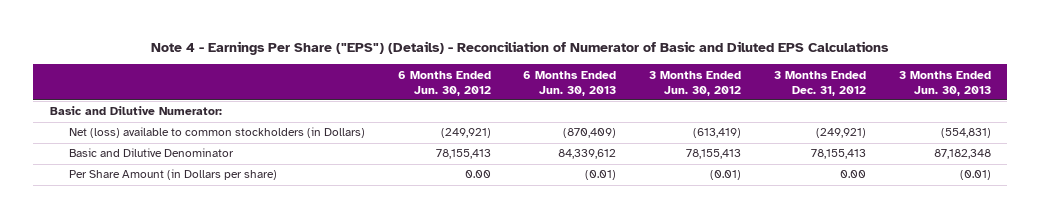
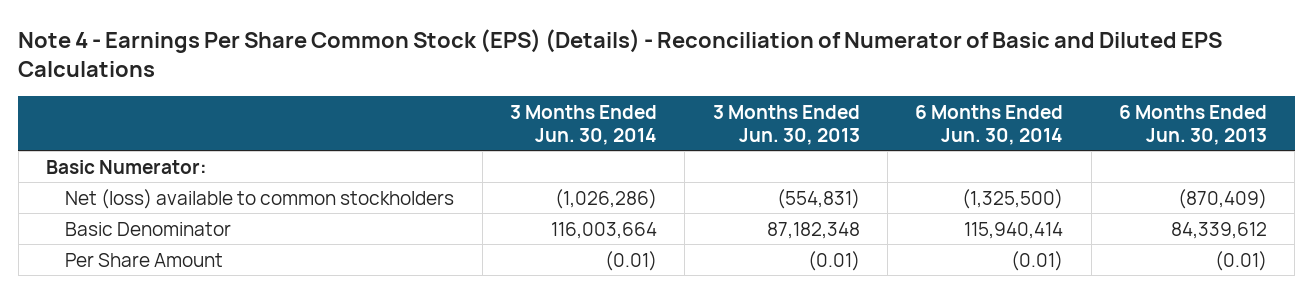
- Note 4 - Earnings Per Share ("EPS") (Details) - Reconciliation of Numerator of Basic and Diluted EPS Calculations
+ Note 4 - Earnings Per Share Common Stock (EPS) (Details) - Reconciliation of Numerator of Basic and Diluted EPS Calculations
- | 6 Months Ended Jun. 30, 2012 | 6 Months Ended Jun. 30, 2013 | 3 Months Ended Jun. 30, 2012 | 3 Months Ended Dec. 31, 2012 | 3 Months Ended Jun. 30, 2013
+ | 3 Months Ended Jun. 30, 2014 | 3 Months Ended Jun. 30, 2013 | 6 Months Ended Jun. 30, 2014 | 6 Months Ended Jun. 30, 2013
- Basic and Dilutive Numerator:
- Net (loss) available to common stockholders (in Dollars) | (249,921) | (870,409) | (613,419) | (249,921) | (554,831)
- Basic and Dilutive Denominator | 78,155,413 | 84,339,612 | 78,155,413 | 78,155,413 | 87,182,348
- Per Share Amount (in Dollars per share) | 0.00 | (0.01) | (0.01) | 0.00 | (0.01)
+ Basic Numerator:
+ Net (loss) available to common stockholders | (1,026,286) | (554,831) | (1,325,500) | (870,409)
+ Basic Denominator | 116,003,664 | 87,182,348 | 115,940,414 | 84,339,612
+ Per Share Amount | (0.01) | (0.01) | (0.01) | (0.01)

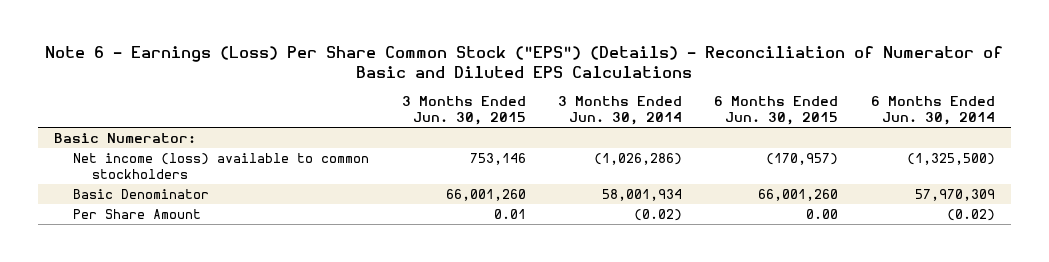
- Note 4 - Earnings Per Share Common Stock (EPS) (Details) - Reconciliation of Numerator of Basic and Diluted EPS Calculations
+ Note 6 - Earnings (Loss) Per Share Common Stock ("EPS") (Details) - Reconciliation of Numerator of Basic and Diluted EPS Calculations
- | 3 Months Ended Jun. 30, 2014 | 3 Months Ended Jun. 30, 2013 | 6 Months Ended Jun. 30, 2014 | 6 Months Ended Jun. 30, 2013
+ | 3 Months Ended Jun. 30, 2015 | 3 Months Ended Jun. 30, 2014 | 6 Months Ended Jun. 30, 2015 | 6 Months Ended Jun. 30, 2014
- Net (loss) available to common stockholders | (1,026,286) | (554,831) | (1,325,500) | (870,409)
- Basic Denominator | 116,003,664 | 87,182,348 | 115,940,414 | 84,339,612
- Per Share Amount | (0.01) | (0.01) | (0.01) | (0.01)
+ Net income (loss) available to common stockholders | 753,146 | (1,026,286) | (170,957) | (1,325,500)
+ Basic Denominator | 66,001,260 | 58,001,934 | 66,001,260 | 57,970,309
+ Per Share Amount | 0.01 | (0.02) | 0.00 | (0.02)

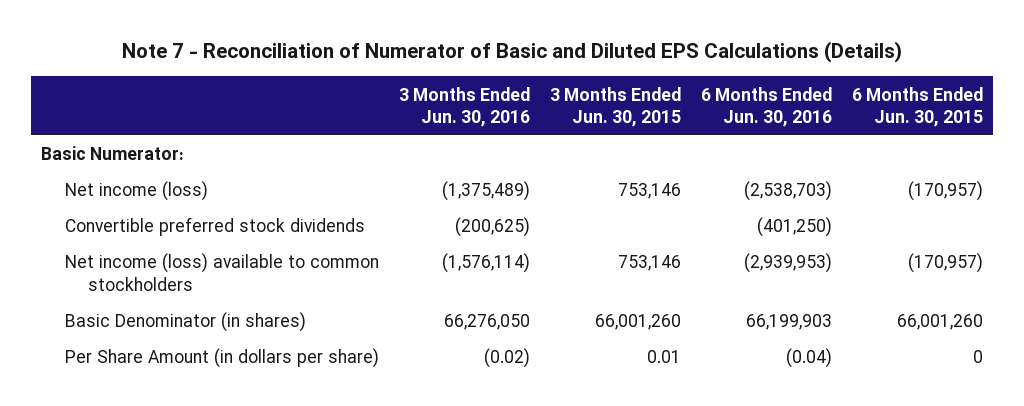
- Note 6 - Earnings (Loss) Per Share Common Stock ("EPS") (Details) - Reconciliation of Numerator of Basic and Diluted EPS Calculations
+ Note 7 - Reconciliation of Numerator of Basic and Diluted EPS Calculations (Details)
- | 3 Months Ended Jun. 30, 2015 | 3 Months Ended Jun. 30, 2014 | 6 Months Ended Jun. 30, 2015 | 6 Months Ended Jun. 30, 2014
+ | 3 Months Ended Jun. 30, 2016 | 3 Months Ended Jun. 30, 2015 | 6 Months Ended Jun. 30, 2016 | 6 Months Ended Jun. 30, 2015
+ Net income (loss) | (1,375,489) | 753,146 | (2,538,703) | (170,957)
+ Convertible preferred stock dividends | (200,625) | | (401,250) |
- Basic Denominator | 66,001,260 | 58,001,934 | 66,001,260 | 57,970,309
- Per Share Amount | 0.01 | (0.02) | 0.00 | (0.02)
+ Basic Denominator (in shares) | 66,276,050 | 66,001,260 | 66,199,903 | 66,001,260
+ Per Share Amount (in dollars per share) | (0.02) | 0.01 | (0.04) | 0

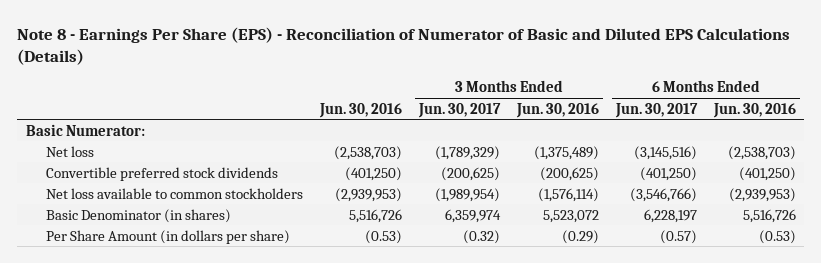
- Note 7 - Reconciliation of Numerator of Basic and Diluted EPS Calculations (Details)
+ Note 8 - Earnings Per Share (EPS) - Reconciliation of Numerator of Basic and Diluted EPS Calculations (Details)
- | 3 Months Ended Jun. 30, 2016 | 3 Months Ended Jun. 30, 2015 | 6 Months Ended Jun. 30, 2016 | 6 Months Ended Jun. 30, 2015
+ | Jun. 30, 2016 | 3 Months Ended Jun. 30, 2017 | 3 Months Ended Jun. 30, 2016 | 6 Months Ended Jun. 30, 2017 | 6 Months Ended Jun. 30, 2016
- Net income (loss) | (1,375,489) | 753,146 | (2,538,703) | (170,957)
+ Net loss | (2,538,703) | (1,789,329) | (1,375,489) | (3,145,516) | (2,538,703)
- Net income (loss) available to common stockholders | (1,576,114) | 753,146 | (2,939,953) | (170,957)
- Basic Denominator (in shares) | 66,276,050 | 66,001,260 | 66,199,903 | 66,001,260
- Per Share Amount (in dollars per share) | (0.02) | 0.01 | (0.04) | 0
+ Net loss available to common stockholders | (2,939,953) | (1,989,954) | (1,576,114) | (3,546,766) | (2,939,953)
+ Basic Denominator (in shares) | 5,516,726 | 6,359,974 | 5,523,072 | 6,228,197 | 5,516,726
+ Per Share Amount (in dollars per share) | (0.53) | (0.32) | (0.29) | (0.57) | (0.53)

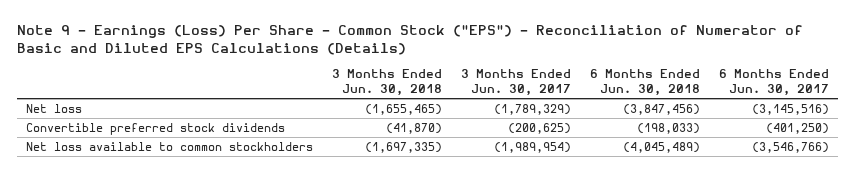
- Note 8 - Earnings Per Share (EPS) - Reconciliation of Numerator of Basic and Diluted EPS Calculations (Details)
+ Note 9 - Earnings (Loss) Per Share - Common Stock ("EPS") - Reconciliation of Numerator of Basic and Diluted EPS Calculations (Details)
- | Jun. 30, 2016 | 3 Months Ended Jun. 30, 2017 | 3 Months Ended Jun. 30, 2016 | 6 Months Ended Jun. 30, 2017 | 6 Months Ended Jun. 30, 2016
+ | 3 Months Ended Jun. 30, 2018 | 3 Months Ended Jun. 30, 2017 | 6 Months Ended Jun. 30, 2018 | 6 Months Ended Jun. 30, 2017
- Basic Numerator:
- Basic Denominator (in shares) | 5,516,726 | 6,359,974 | 5,523,072 | 6,228,197 | 5,516,726
- Per Share Amount (in dollars per share) | (0.53) | (0.32) | (0.29) | (0.57) | (0.53)

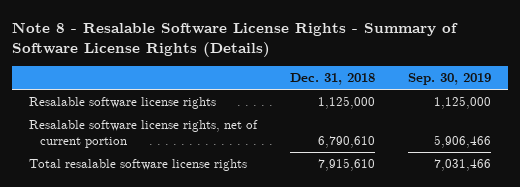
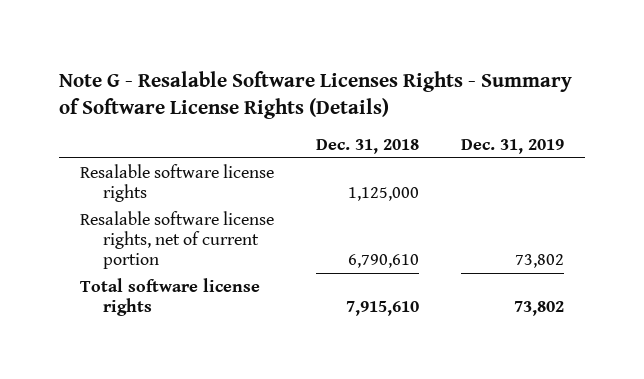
- Note 8 - Resalable Software License Rights - Summary of Software License Rights (Details)
+ Note G - Resalable Software Licenses Rights - Summary of Software License Rights (Details)
- | Dec. 31, 2018 | Sep. 30, 2019
+ | Dec. 31, 2018 | Dec. 31, 2019
- Total resalable software license rights | 7,915,610 | 7,031,466
+ Total software license rights | 7,915,610 | 73,802

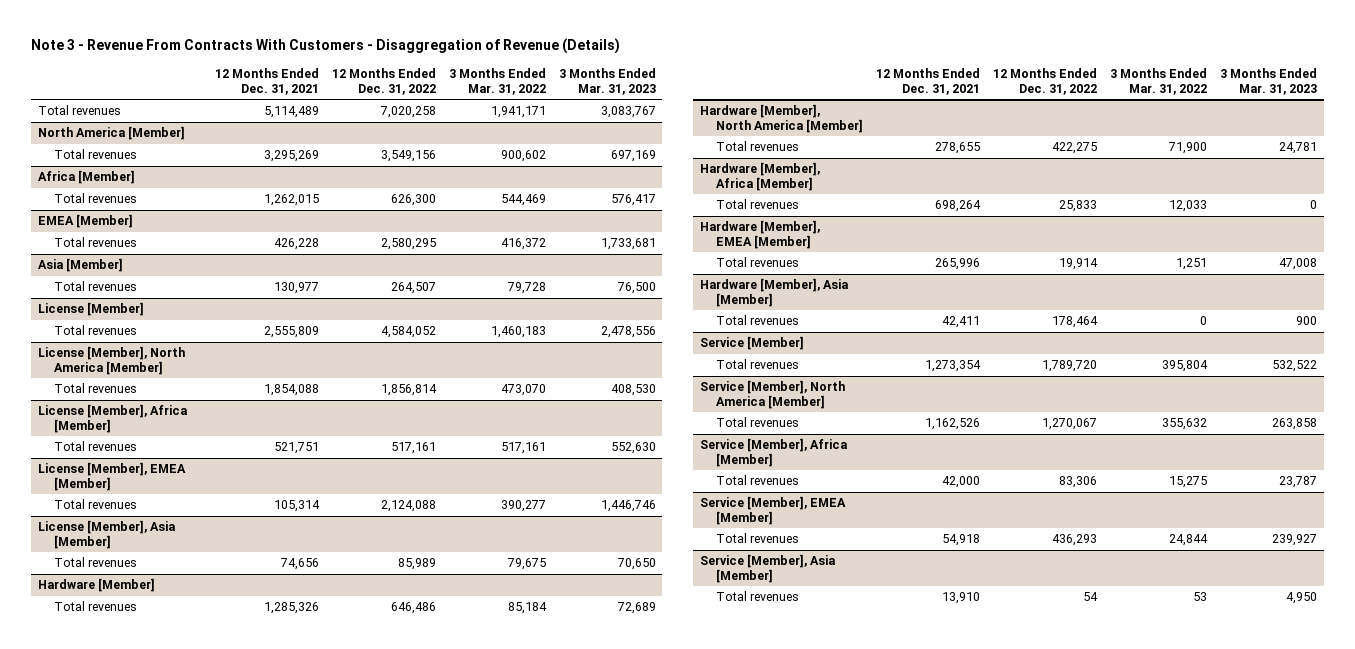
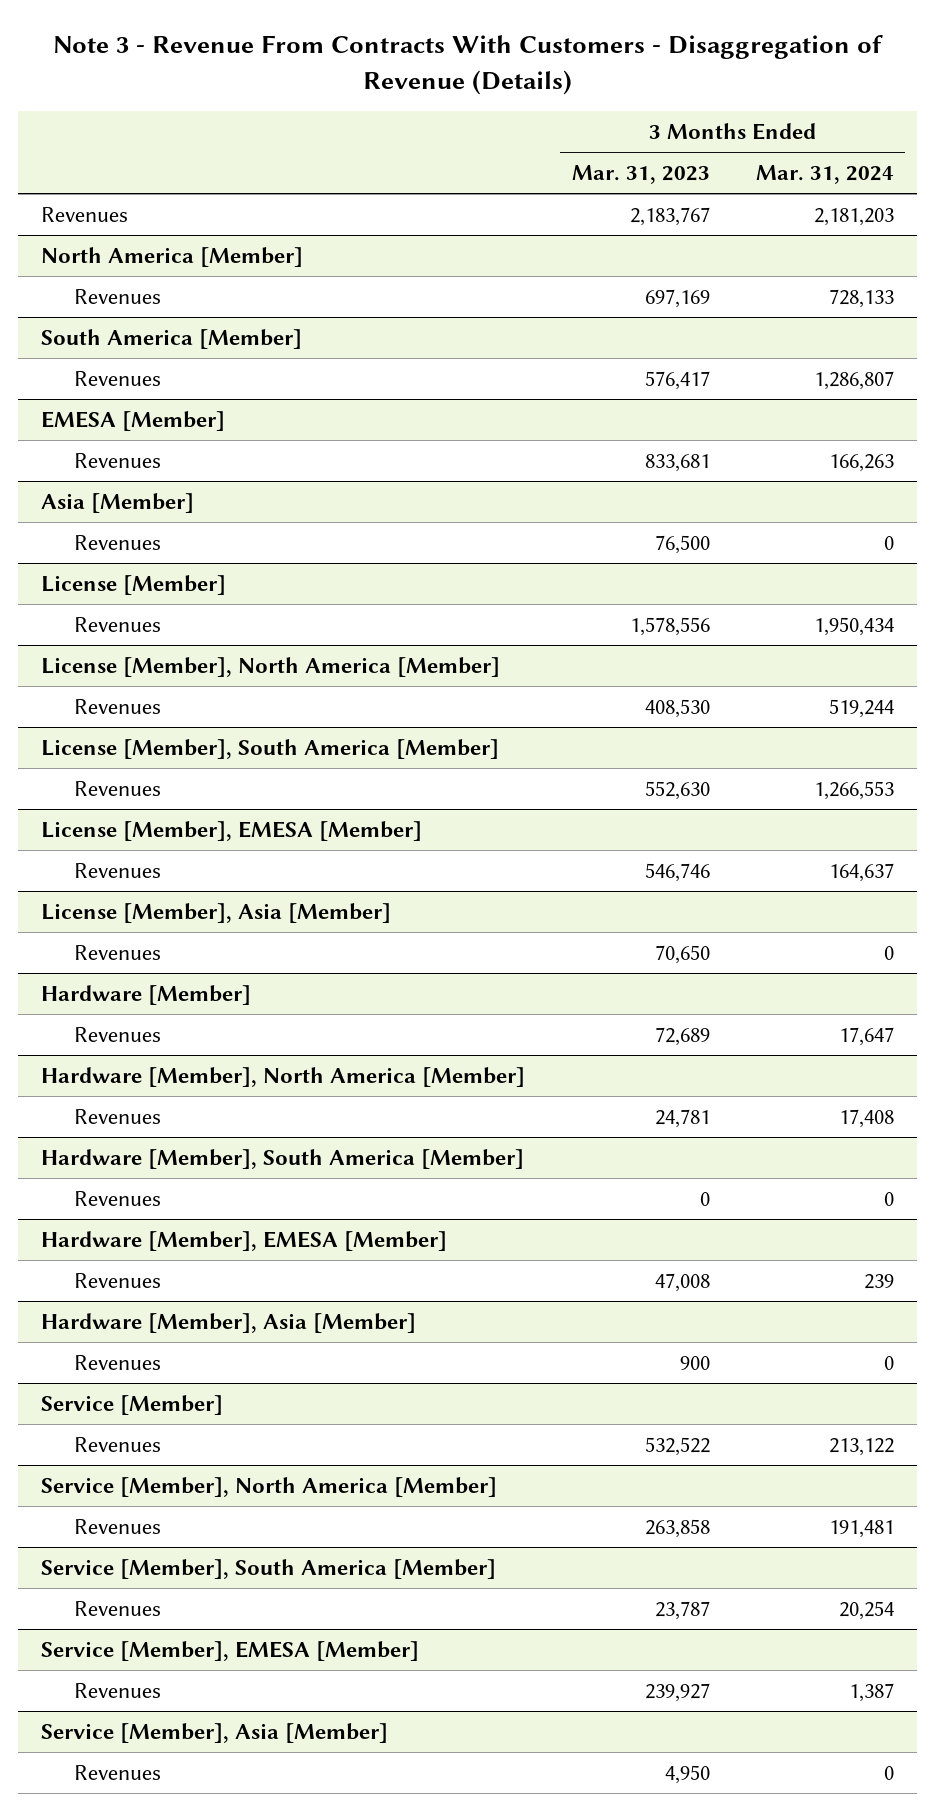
- | 12 Months Ended Dec. 31, 2021 | 12 Months Ended Dec. 31, 2022 | 3 Months Ended Mar. 31, 2022 | 3 Months Ended Mar. 31, 2023
+ | 3 Months Ended Mar. 31, 2023 | 3 Months Ended Mar. 31, 2024
- Total revenues | 5,114,489 | 7,020,258 | 1,941,171 | 3,083,767
+ Revenues | 2,183,767 | 2,181,203
@ North America [Member]
- Total revenues | 3,295,269 | 3,549,156 | 900,602 | 697,169
- Africa [Member]
- Total revenues | 1,262,015 | 626,300 | 544,469 | 576,417
- EMEA [Member]
- Total revenues | 426,228 | 2,580,295 | 416,372 | 1,733,681
@ North America [Member]
+ Revenues | 697,169 | 728,133
+ South America [Member]
+ Revenues | 576,417 | 1,286,807
+ EMESA [Member]
+ Revenues | 833,681 | 166,263
@ Asia [Member]
- Total revenues | 130,977 | 264,507 | 79,728 | 76,500
+ Revenues | 76,500 | 0
@ License [Member]
- Total revenues | 2,555,809 | 4,584,052 | 1,460,183 | 2,478,556
+ Revenues | 1,578,556 | 1,950,434
@ License [Member], North America [Member]
- Total revenues | 1,854,088 | 1,856,814 | 473,070 | 408,530
- License [Member], Africa [Member]
- Total revenues | 521,751 | 517,161 | 517,161 | 552,630
- License [Member], EMEA [Member]
- Total revenues | 105,314 | 2,124,088 | 390,277 | 1,446,746
@ License [Member], North America [Member]
+ Revenues | 408,530 | 519,244
+ License [Member], South America [Member]
+ Revenues | 552,630 | 1,266,553
+ License [Member], EMESA [Member]
+ Revenues | 546,746 | 164,637
@ License [Member], Asia [Member]
- Total revenues | 74,656 | 85,989 | 79,675 | 70,650
+ Revenues | 70,650 | 0
@ Hardware [Member]
- Total revenues | 1,285,326 | 646,486 | 85,184 | 72,689
+ Revenues | 72,689 | 17,647
@ Hardware [Member], North America [Member]
- Total revenues | 278,655 | 422,275 | 71,900 | 24,781
- Hardware [Member], Africa [Member]
- Total revenues | 698,264 | 25,833 | 12,033 | 0
- Hardware [Member], EMEA [Member]
- Total revenues | 265,996 | 19,914 | 1,251 | 47,008
@ Hardware [Member], North America [Member]
+ Revenues | 24,781 | 17,408
+ Hardware [Member], South America [Member]
+ Revenues | 0 | 0
+ Hardware [Member], EMESA [Member]
+ Revenues | 47,008 | 239
@ Hardware [Member], Asia [Member]
- Total revenues | 42,411 | 178,464 | 0 | 900
+ Revenues | 900 | 0
@ Service [Member]
- Total revenues | 1,273,354 | 1,789,720 | 395,804 | 532,522
+ Revenues | 532,522 | 213,122
@ Service [Member], North America [Member]
- Total revenues | 1,162,526 | 1,270,067 | 355,632 | 263,858
- Service [Member], Africa [Member]
- Total revenues | 42,000 | 83,306 | 15,275 | 23,787
- Service [Member], EMEA [Member]
- Total revenues | 54,918 | 436,293 | 24,844 | 239,927
@ Service [Member], North America [Member]
+ Revenues | 263,858 | 191,481
+ Service [Member], South America [Member]
+ Revenues | 23,787 | 20,254
+ Service [Member], EMESA [Member]
+ Revenues | 239,927 | 1,387
@ Service [Member], Asia [Member]
- Total revenues | 13,910 | 54 | 53 | 4,950
+ Revenues | 4,950 | 0

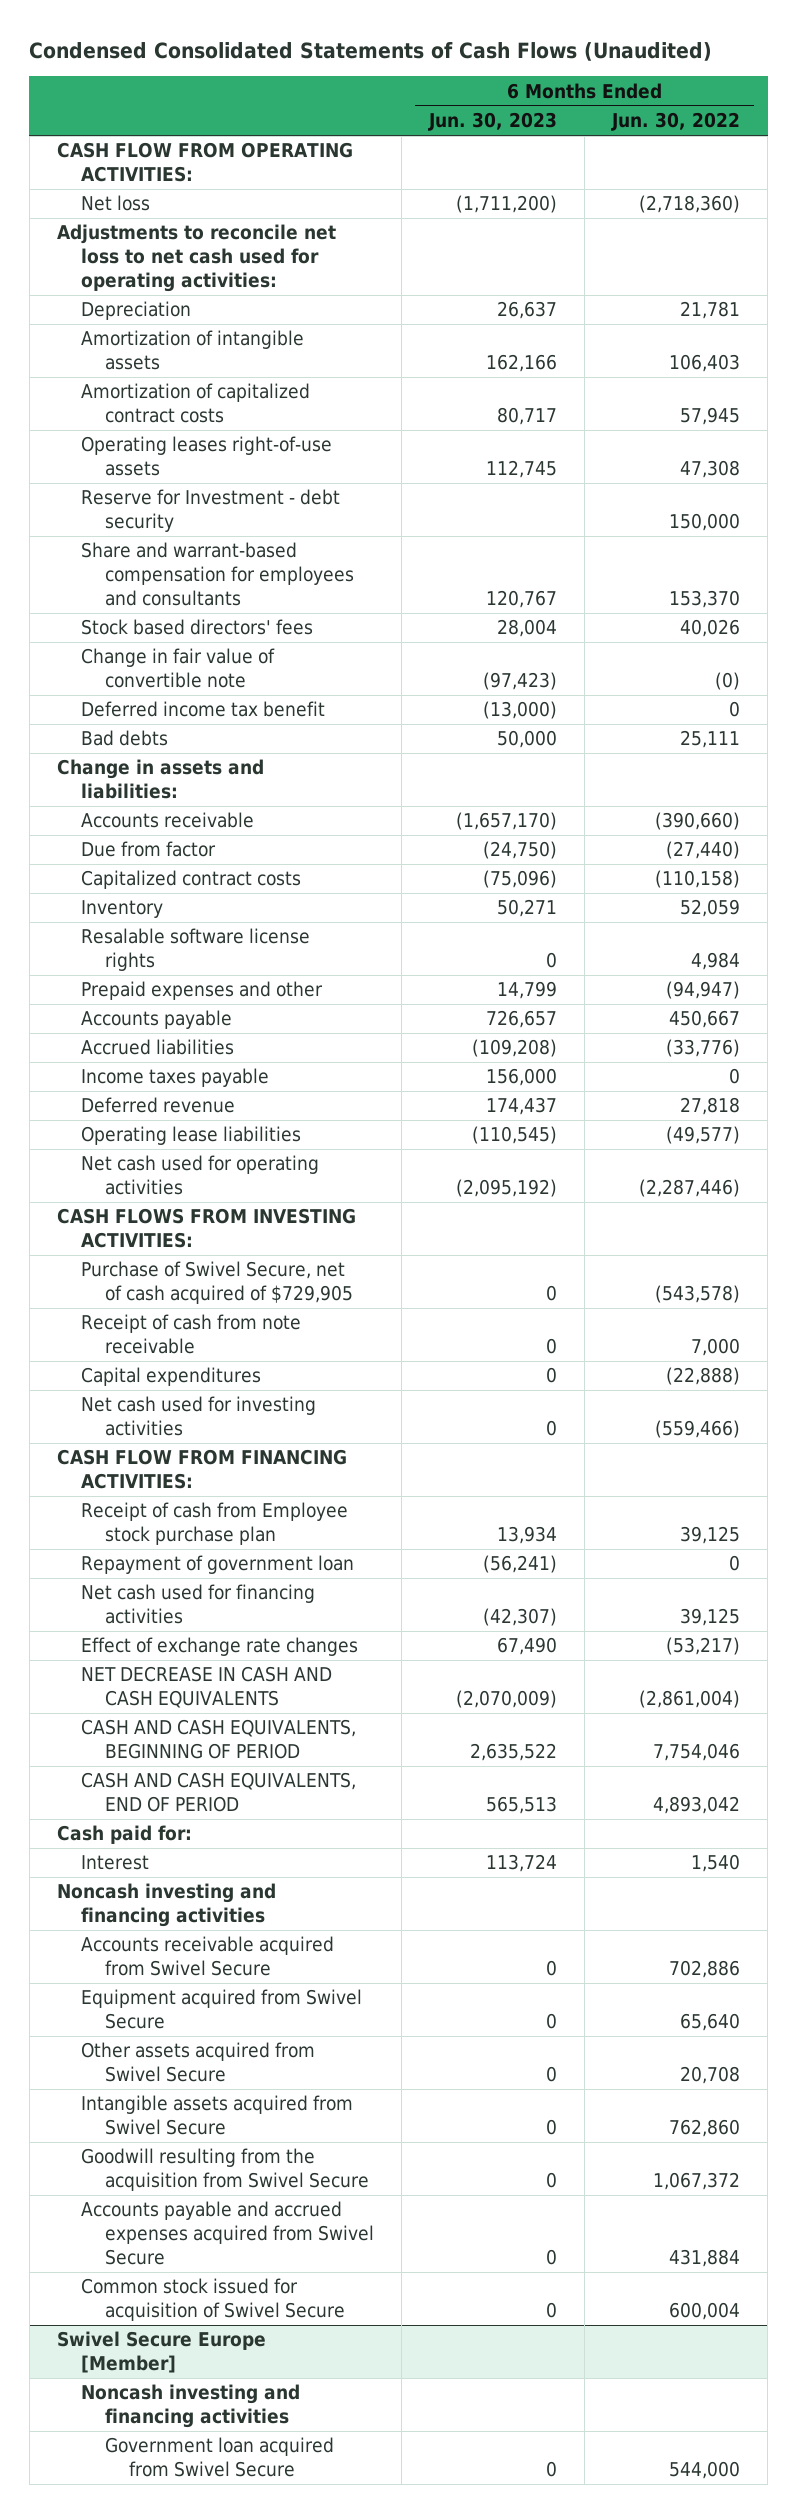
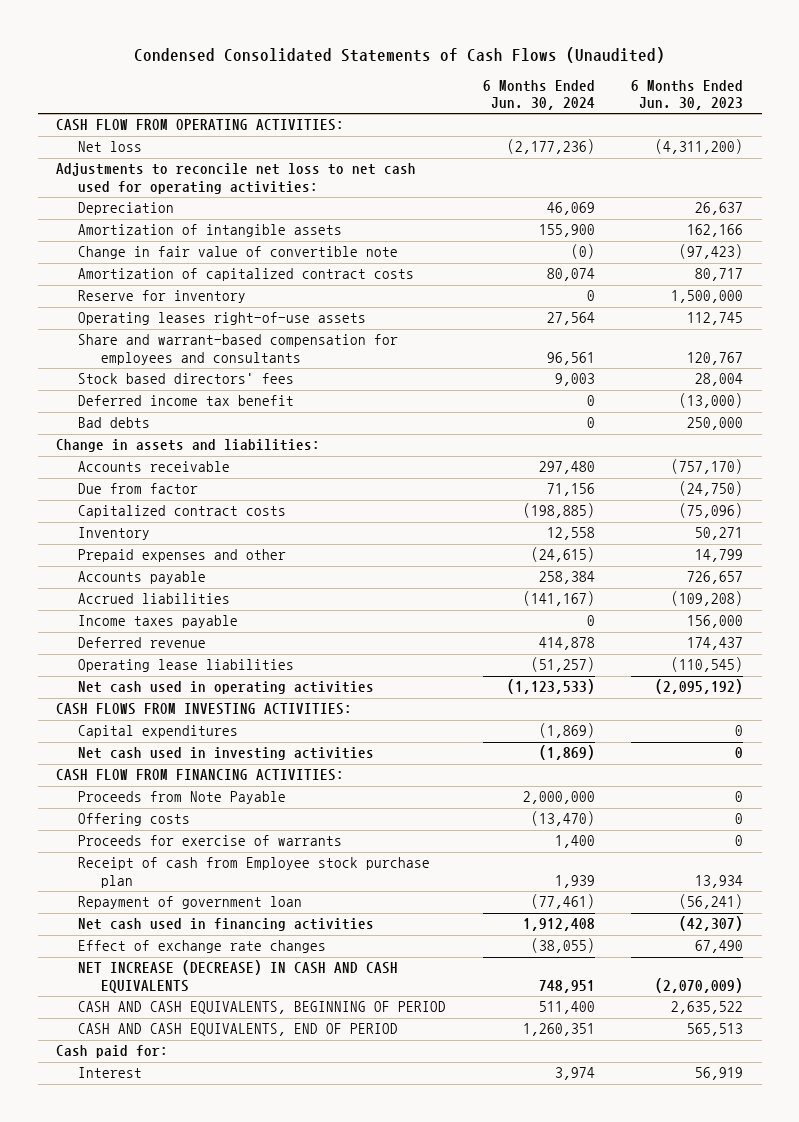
- | 6 Months Ended Jun. 30, 2023 | 6 Months Ended Jun. 30, 2022
+ | 6 Months Ended Jun. 30, 2024 | 6 Months Ended Jun. 30, 2023
- Net loss | (1,711,200) | (2,718,360)
+ Net loss | (2,177,236) | (4,311,200)
moved up: Change in fair value of convertible note | (0) | (97,423)
+ Reserve for inventory | 0 | 1,500,000
- Reserve for Investment - debt security | | 150,000
- Bad debts | 50,000 | 25,111
+ Bad debts | 0 | 250,000
- Accounts receivable | (1,657,170) | (390,660)
+ Accounts receivable | 297,480 | (757,170)
- Resalable software license rights | 0 | 4,984
- Net cash used for operating activities | (2,095,192) | (2,287,446)
+ Net cash used in operating activities | (1,123,533) | (2,095,192)
- Purchase of Swivel Secure, net of cash acquired of $729,905 | 0 | (543,578)
- Receipt of cash from note receivable | 0 | 7,000
- Net cash used for investing activities | 0 | (559,466)
+ Net cash used in investing activities | (1,869) | 0
+ Proceeds from Note Payable | 2,000,000 | 0
+ Offering costs | (13,470) | 0
+ Proceeds for exercise of warrants | 1,400 | 0
- Net cash used for financing activities | (42,307) | 39,125
+ Net cash used in financing activities | 1,912,408 | (42,307)
- NET DECREASE IN CASH AND CASH EQUIVALENTS | (2,070,009) | (2,861,004)
+ NET INCREASE (DECREASE) IN CASH AND CASH EQUIVALENTS | 748,951 | (2,070,009)
- Interest | 113,724 | 1,540
- Noncash investing and financing activities
- Accounts receivable acquired from Swivel Secure | 0 | 702,886
- Equipment acquired from Swivel Secure | 0 | 65,640
- Other assets acquired from Swivel Secure | 0 | 20,708
- Intangible assets acquired from Swivel Secure | 0 | 762,860
- Goodwill resulting from the acquisition from Swivel Secure | 0 | 1,067,372
- Accounts payable and accrued expenses acquired from Swivel Secure | 0 | 431,884
- Common stock issued for acquisition of Swivel Secure | 0 | 600,004
- Swivel Secure Europe [Member]
- Noncash investing and financing activities
- Government loan acquired from Swivel Secure | 0 | 544,000
+ Interest | 3,974 | 56,919

